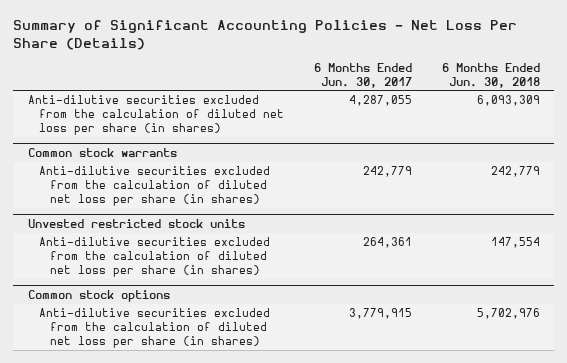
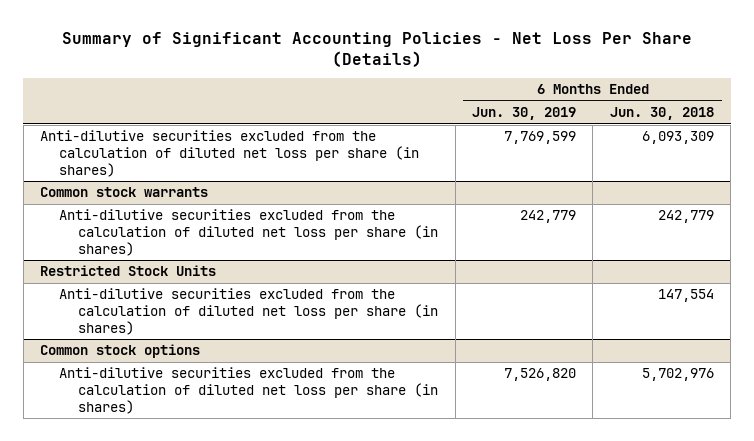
- | 6 Months Ended Jun. 30, 2017 | 6 Months Ended Jun. 30, 2018
+ | 6 Months Ended Jun. 30, 2019 | 6 Months Ended Jun. 30, 2018
- Unvested restricted stock units
+ Restricted Stock Units

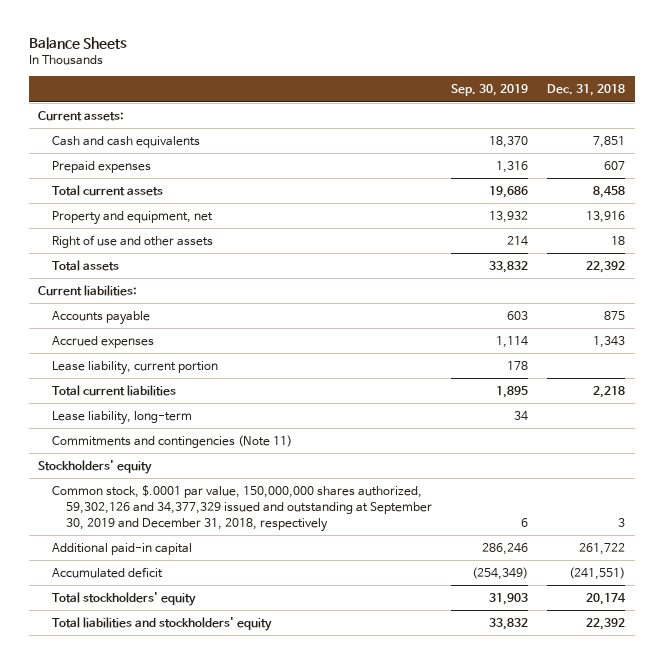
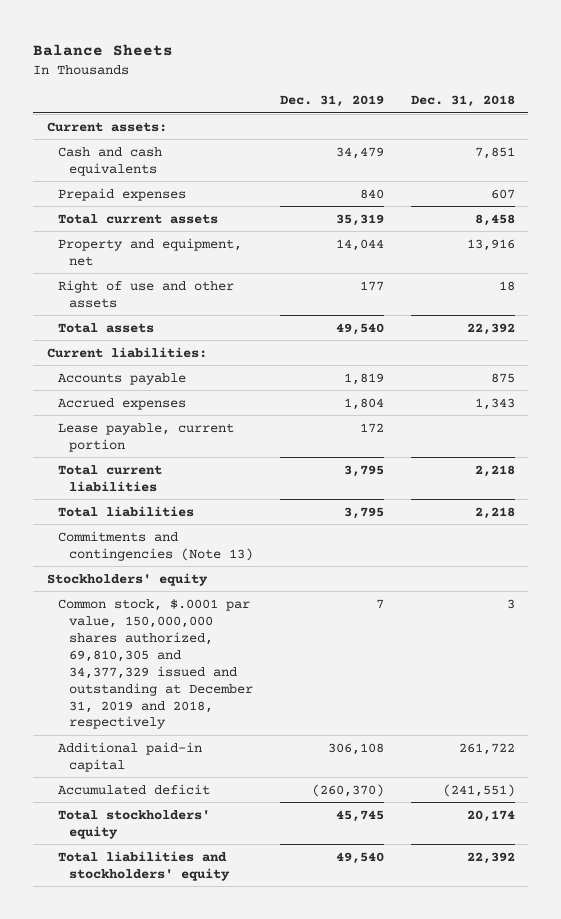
- | Sep. 30, 2019 | Dec. 31, 2018
+ | Dec. 31, 2019 | Dec. 31, 2018
- Lease liability, current portion | 178 |
+ Lease payable, current portion | 172 |
- Lease liability, long-term | 34 |
- Commitments and contingencies (Note 11)
+ Total liabilities | 3,795 | 2,218
+ Commitments and contingencies (Note 13)
- Common stock, $.0001 par value, 150,000,000 shares authorized, 59,302,126 and 34,377,329 issued and outstanding at September 30, 2019 and December 31, 2018, respectively | 6 | 3
+ Common stock, $.0001 par value, 150,000,000 shares authorized, 69,810,305 and 34,377,329 issued and outstanding at December 31, 2019 and 2018, respectively | 7 | 3

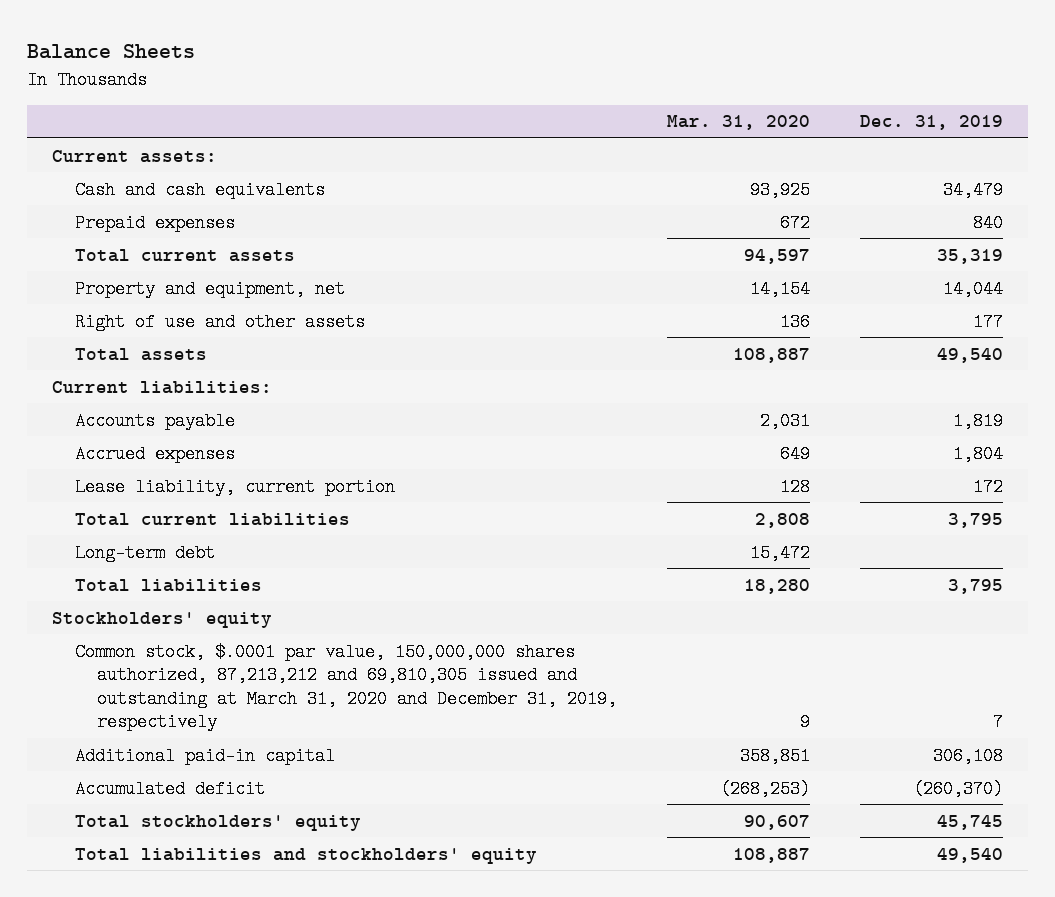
- | Dec. 31, 2019 | Dec. 31, 2018
+ | Mar. 31, 2020 | Dec. 31, 2019
- Lease payable, current portion | 172 |
+ Lease liability, current portion | 128 | 172
+ Long-term debt | 15,472 |
- Commitments and contingencies (Note 13)
- Common stock, $.0001 par value, 150,000,000 shares authorized, 69,810,305 and 34,377,329 issued and outstanding at December 31, 2019 and 2018, respectively | 7 | 3
+ Common stock, $.0001 par value, 150,000,000 shares authorized, 87,213,212 and 69,810,305 issued and outstanding at March 31, 2020 and December 31, 2019, respectively | 9 | 7

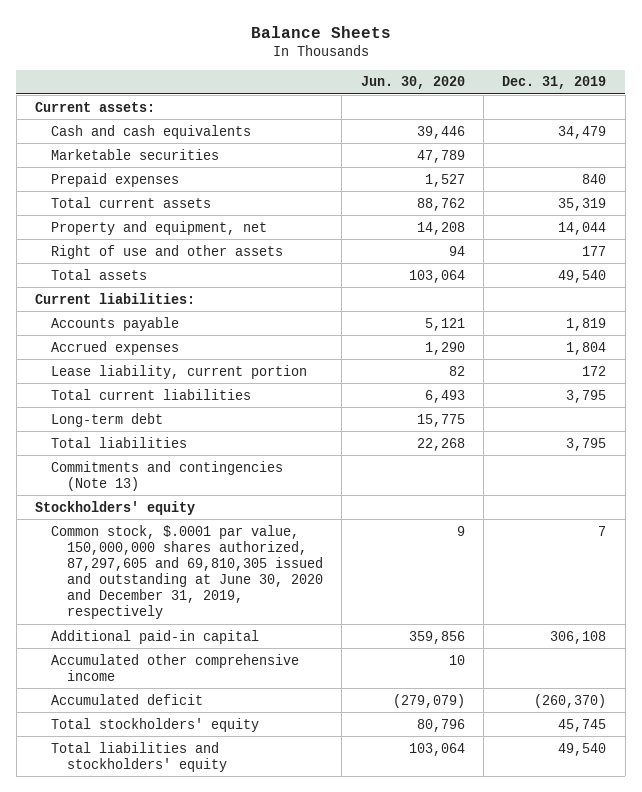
- | Mar. 31, 2020 | Dec. 31, 2019
+ | Jun. 30, 2020 | Dec. 31, 2019
+ Marketable securities | 47,789 |
+ Commitments and contingencies (Note 13)
- Common stock, $.0001 par value, 150,000,000 shares authorized, 87,213,212 and 69,810,305 issued and outstanding at March 31, 2020 and December 31, 2019, respectively | 9 | 7
+ Common stock, $.0001 par value, 150,000,000 shares authorized, 87,297,605 and 69,810,305 issued and outstanding at June 30, 2020 and December 31, 2019, respectively | 9 | 7
+ Accumulated other comprehensive income | 10 |

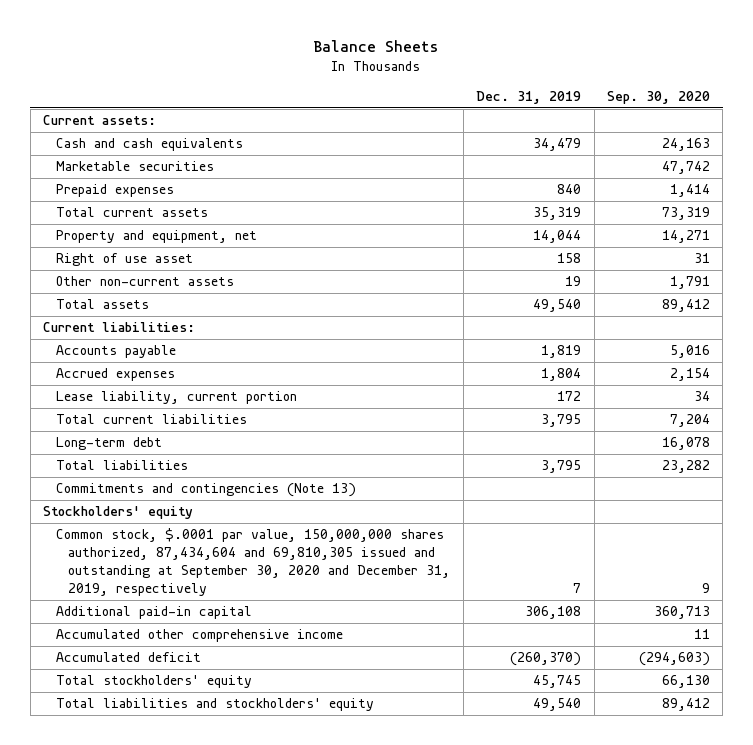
- | Jun. 30, 2020 | Dec. 31, 2019
+ | Dec. 31, 2019 | Sep. 30, 2020
- Right of use and other assets | 94 | 177
+ Right of use asset | 158 | 31
+ Other non-current assets | 19 | 1,791
- Common stock, $.0001 par value, 150,000,000 shares authorized, 87,297,605 and 69,810,305 issued and outstanding at June 30, 2020 and December 31, 2019, respectively | 9 | 7
+ Common stock, $.0001 par value, 150,000,000 shares authorized, 87,434,604 and 69,810,305 issued and outstanding at September 30, 2020 and December 31, 2019, respectively | 7 | 9

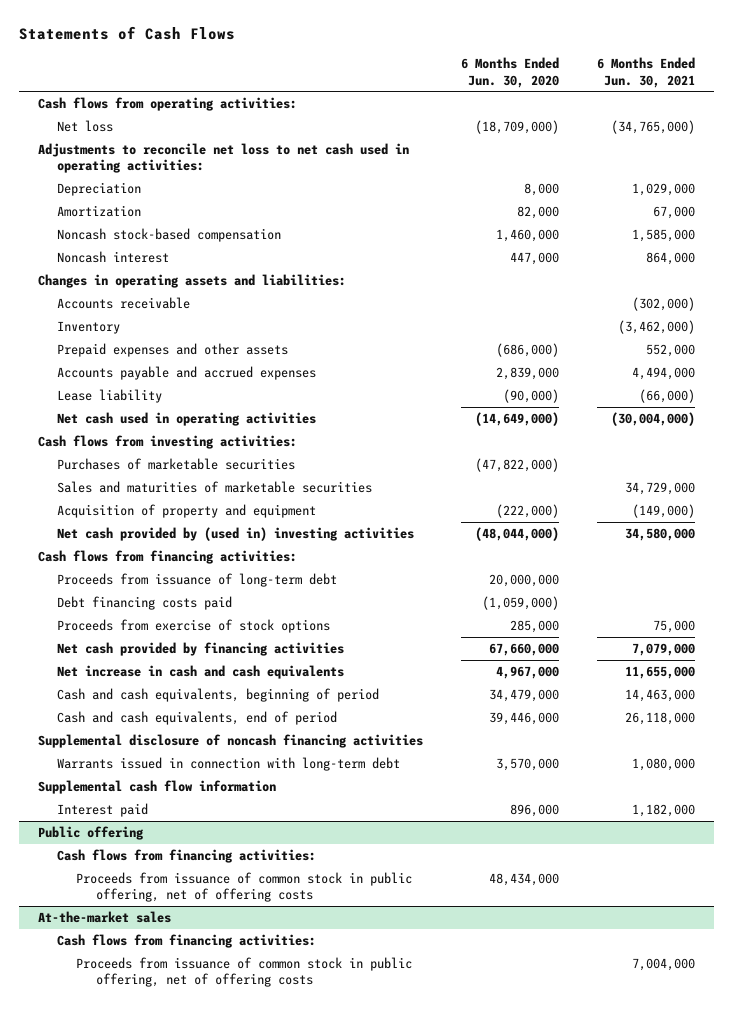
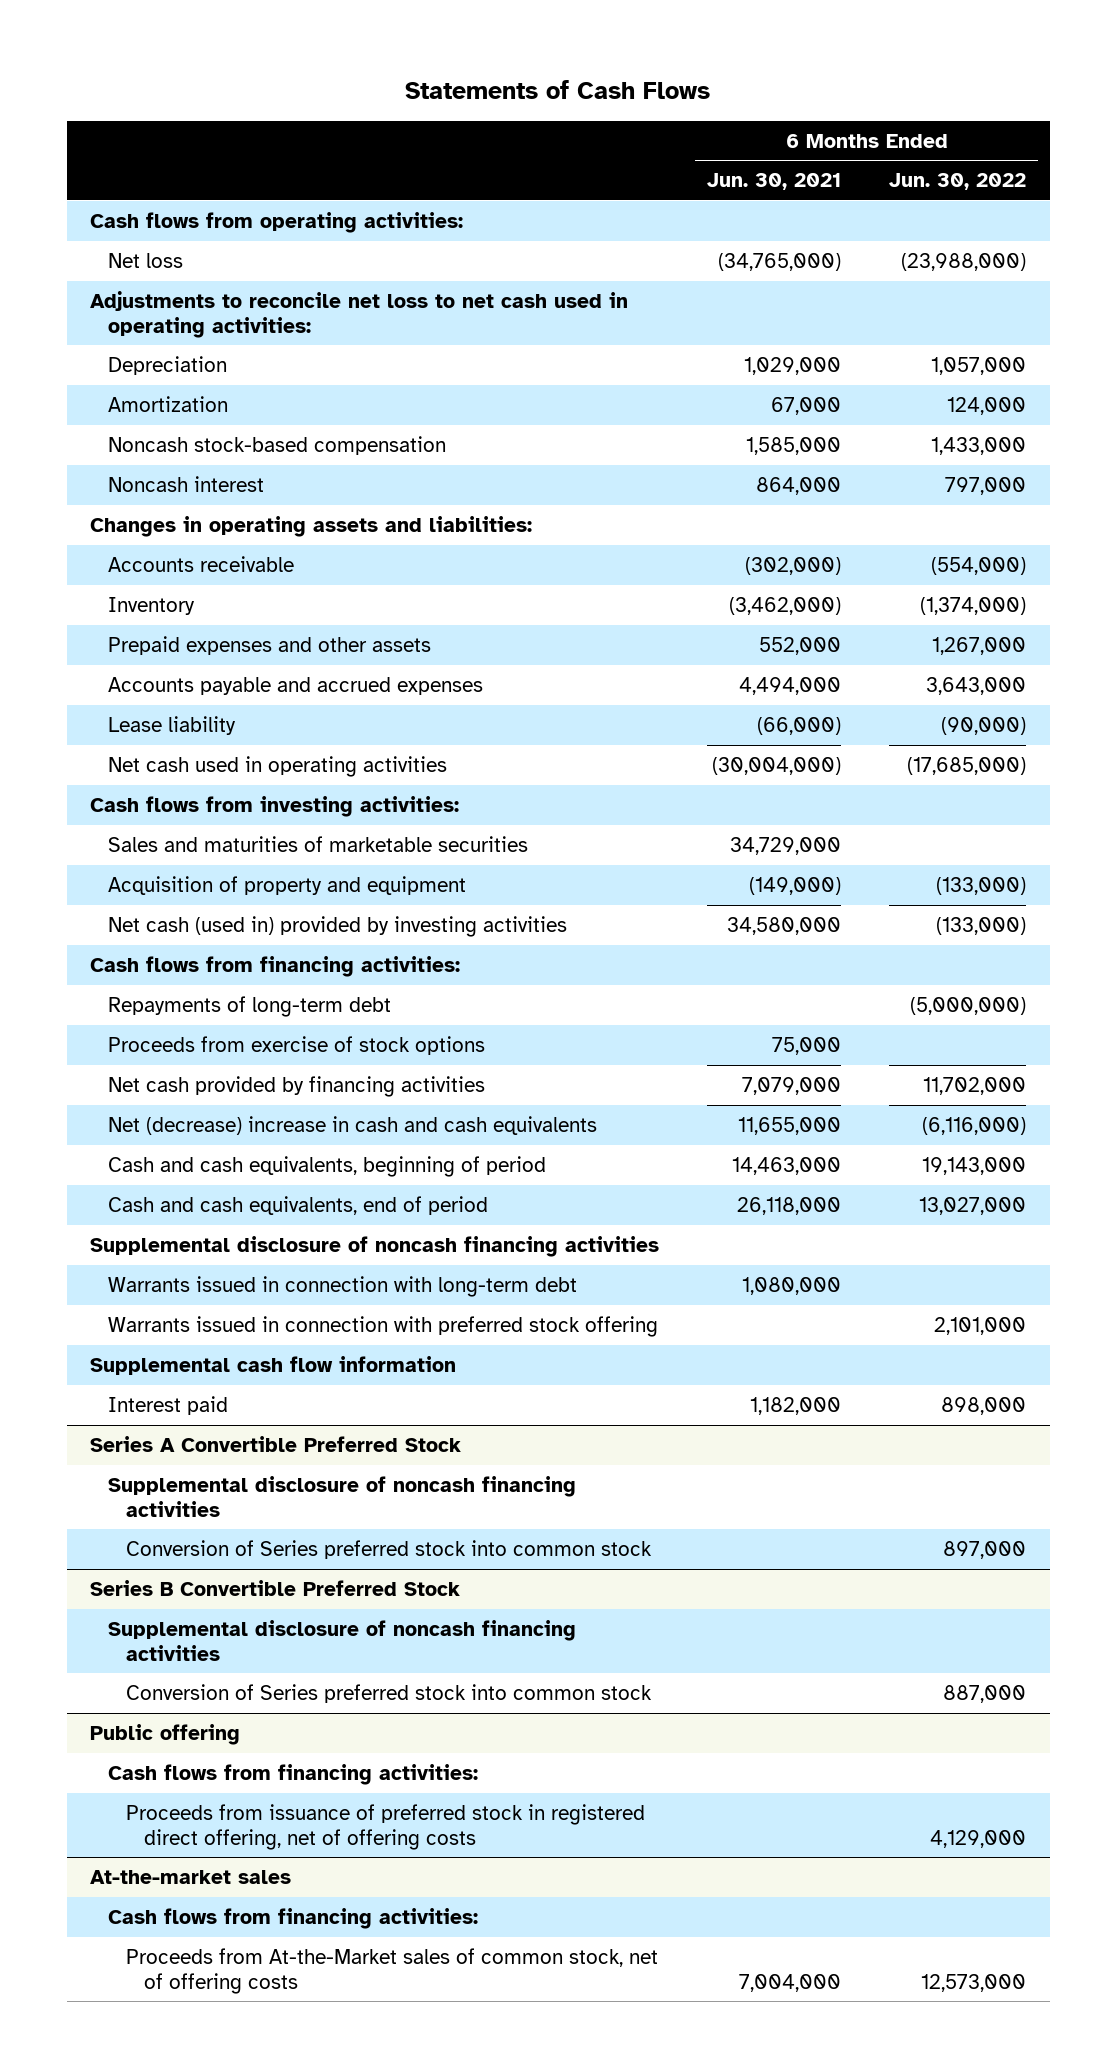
- | 6 Months Ended Jun. 30, 2020 | 6 Months Ended Jun. 30, 2021
+ | 6 Months Ended Jun. 30, 2021 | 6 Months Ended Jun. 30, 2022
- Purchases of marketable securities | (47,822,000) |
- Net cash provided by (used in) investing activities | (48,044,000) | 34,580,000
+ Net cash (used in) provided by investing activities | 34,580,000 | (133,000)
- Proceeds from issuance of long-term debt | 20,000,000 |
- Debt financing costs paid | (1,059,000) |
+ Repayments of long-term debt | | (5,000,000)
- Net increase in cash and cash equivalents | 4,967,000 | 11,655,000
+ Net (decrease) increase in cash and cash equivalents | 11,655,000 | (6,116,000)
+ Warrants issued in connection with preferred stock offering | | 2,101,000
+ Series A Convertible Preferred Stock
+ Supplemental disclosure of noncash financing activities
+ Conversion of Series preferred stock into common stock | | 897,000
+ Series B Convertible Preferred Stock
+ Supplemental disclosure of noncash financing activities
+ Conversion of Series preferred stock into common stock | | 887,000
@ Public offering
- Proceeds from issuance of common stock in public offering, net of offering costs | 48,434,000 |
+ Proceeds from issuance of preferred stock in registered direct offering, net of offering costs | | 4,129,000
@ At-the-market sales
- Proceeds from issuance of common stock in public offering, net of offering costs | | 7,004,000
+ Proceeds from At-the-Market sales of common stock, net of offering costs | 7,004,000 | 12,573,000

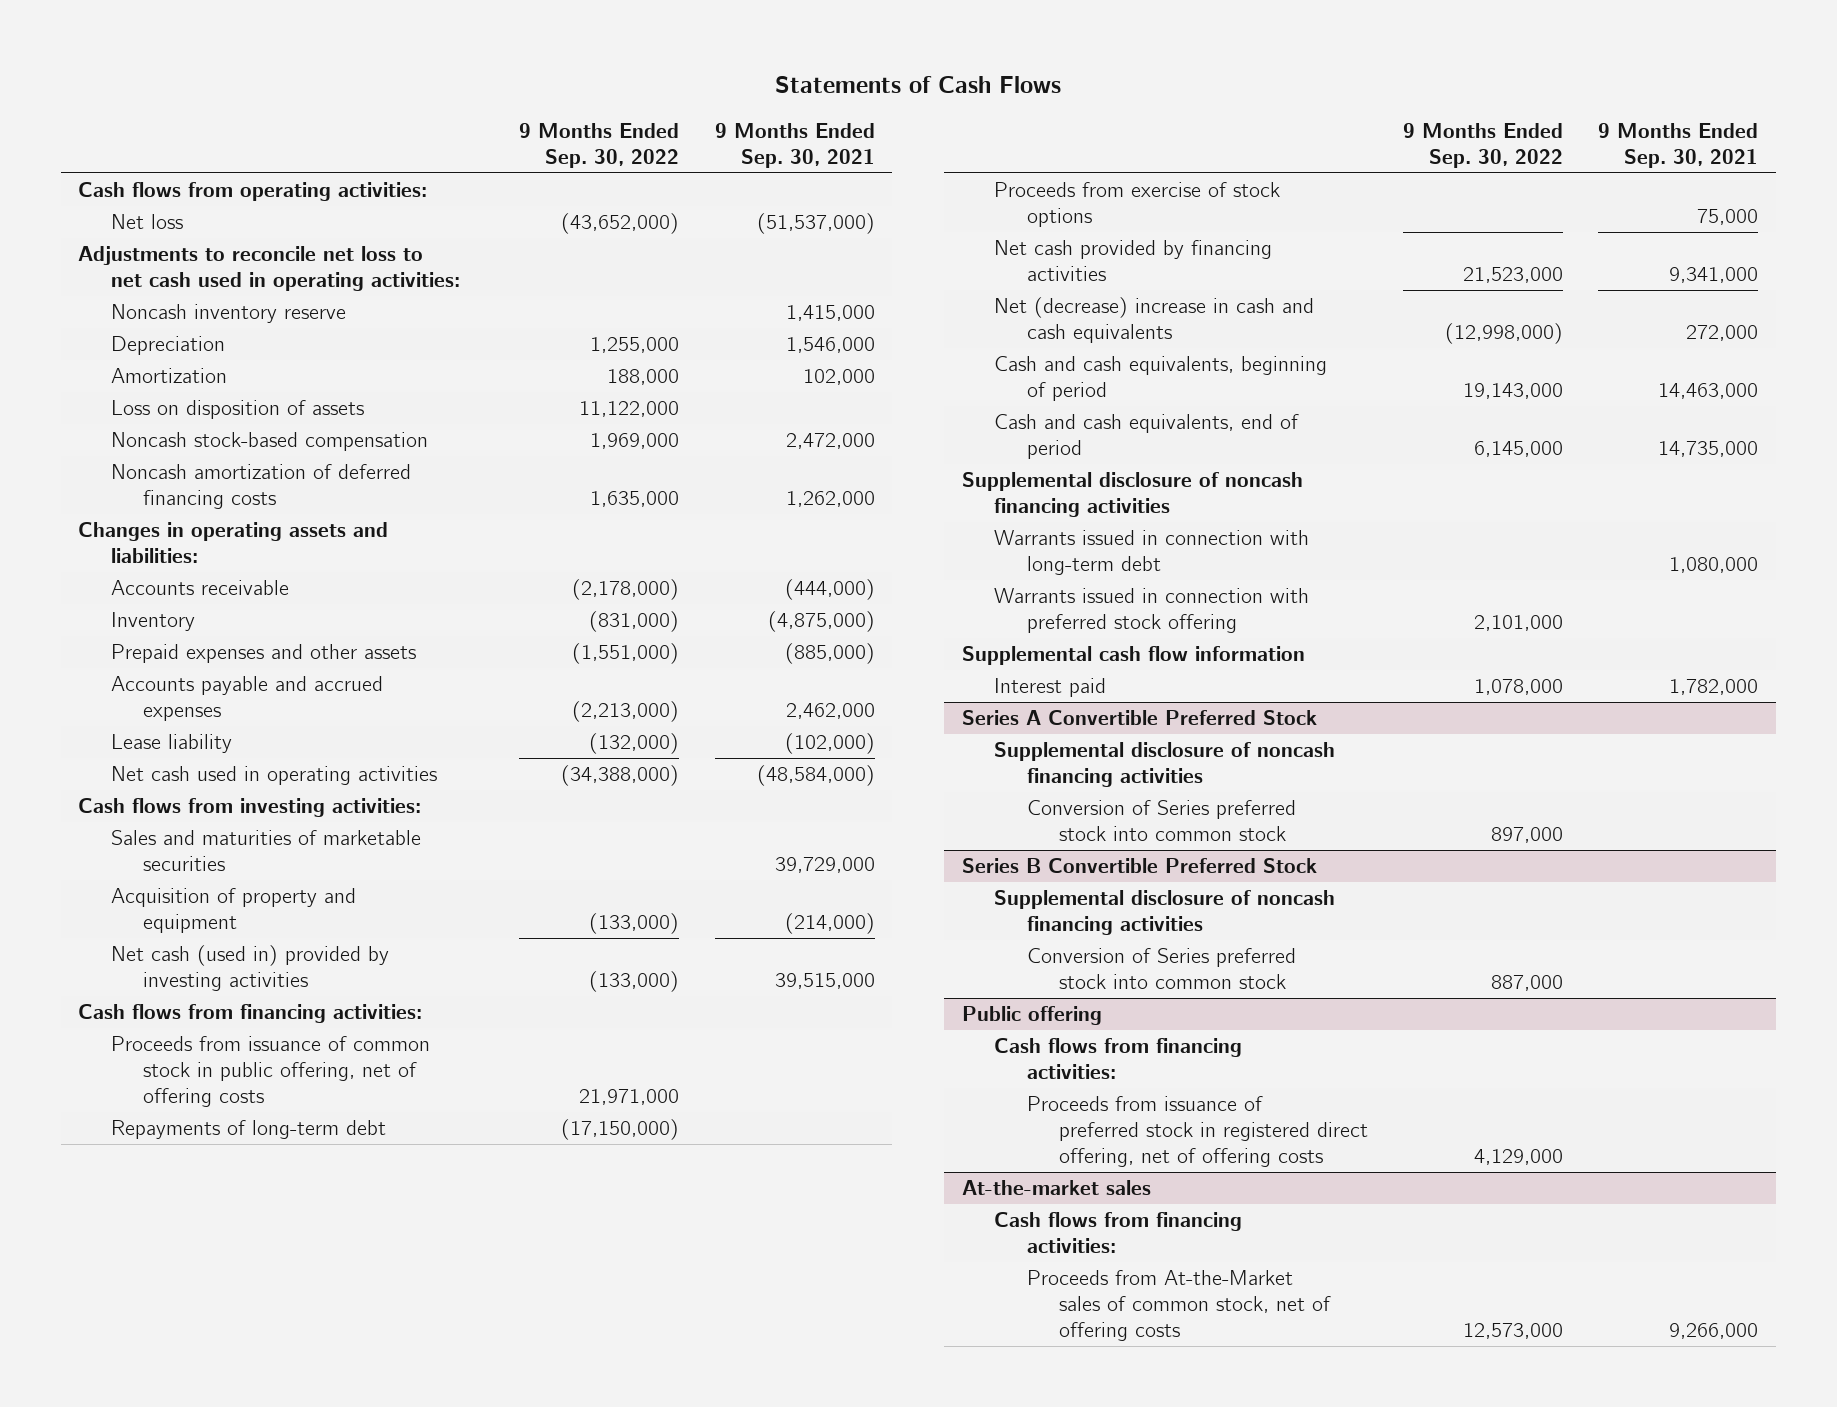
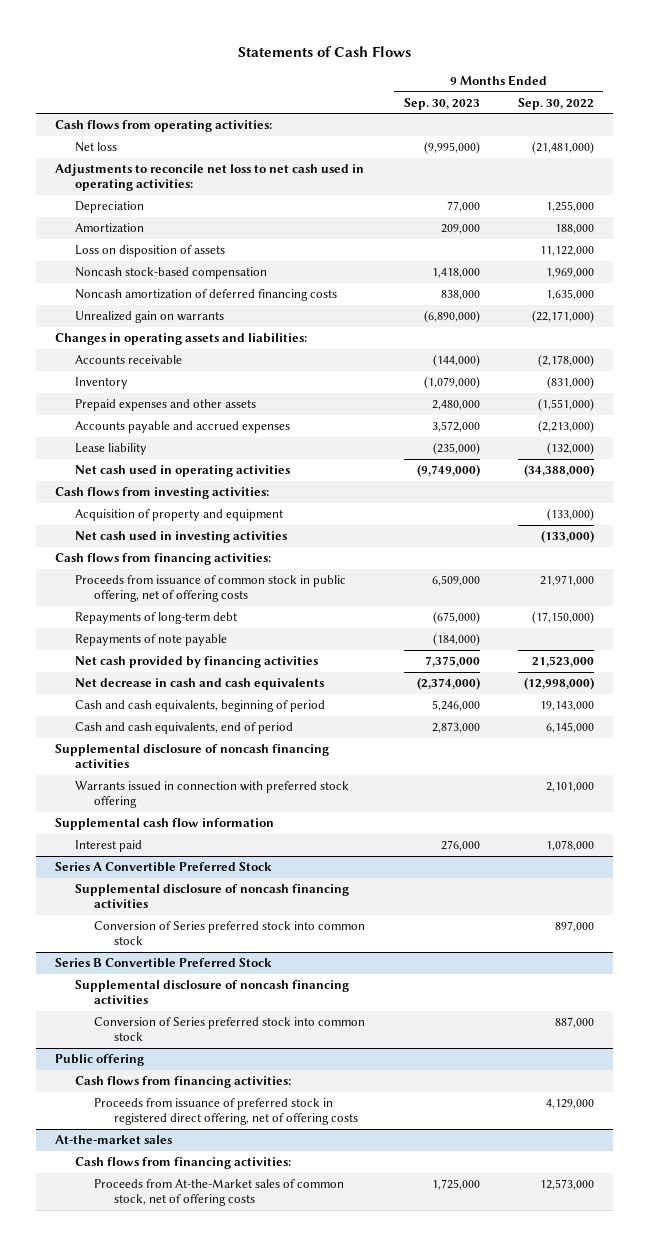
- | 9 Months Ended Sep. 30, 2022 | 9 Months Ended Sep. 30, 2021
+ | 9 Months Ended Sep. 30, 2023 | 9 Months Ended Sep. 30, 2022
- Net loss | (43,652,000) | (51,537,000)
+ Net loss | (9,995,000) | (21,481,000)
- Noncash inventory reserve | | 1,415,000
+ Unrealized gain on warrants | (6,890,000) | (22,171,000)
- Sales and maturities of marketable securities | | 39,729,000
- Net cash (used in) provided by investing activities | (133,000) | 39,515,000
+ Net cash used in investing activities | | (133,000)
- Proceeds from exercise of stock options | | 75,000
+ Repayments of note payable | (184,000) |
- Net (decrease) increase in cash and cash equivalents | (12,998,000) | 272,000
+ Net decrease in cash and cash equivalents | (2,374,000) | (12,998,000)
- Warrants issued in connection with long-term debt | | 1,080,000

